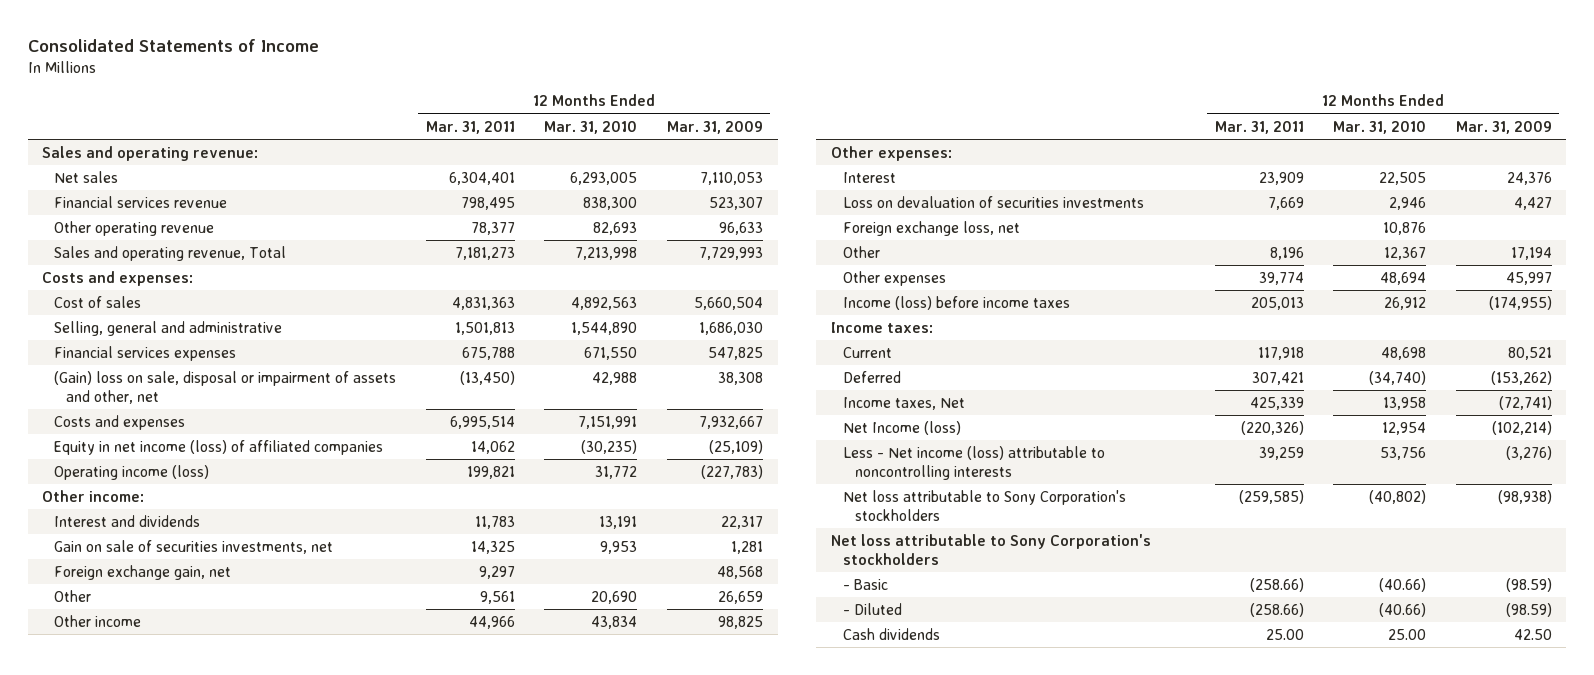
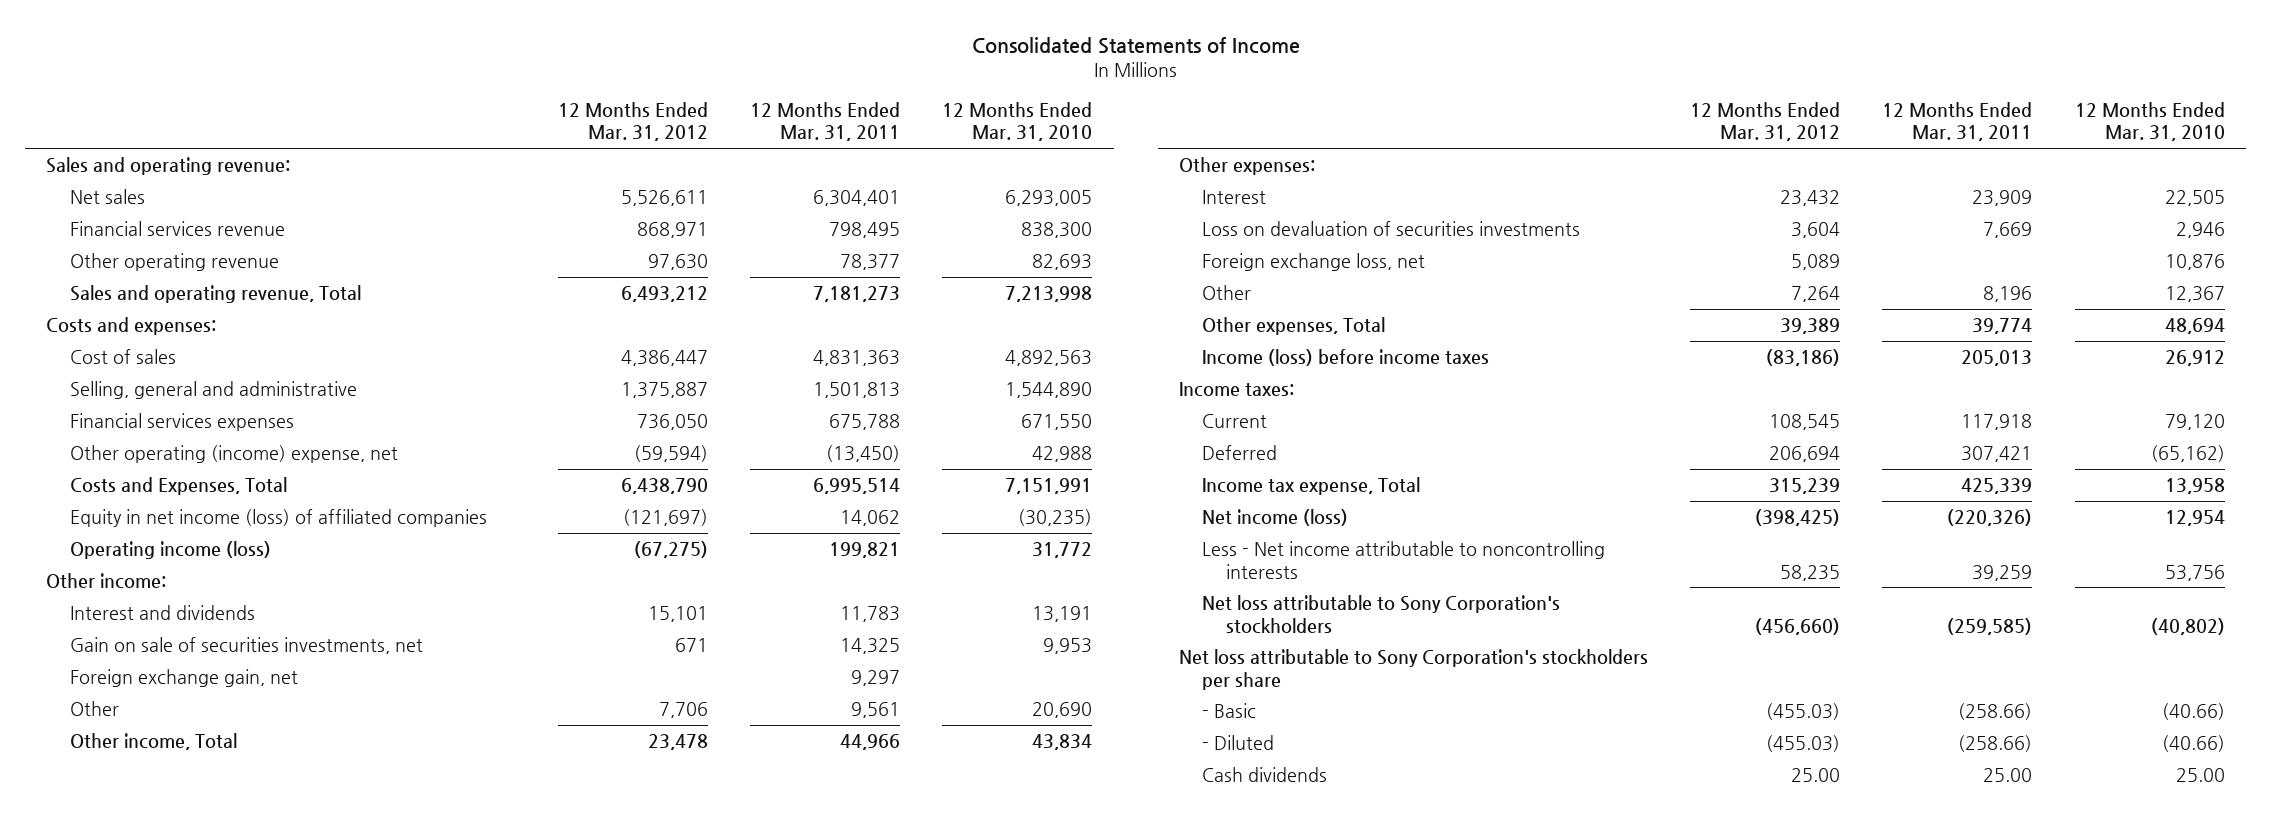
- | 12 Months Ended Mar. 31, 2011 | 12 Months Ended Mar. 31, 2010 | 12 Months Ended Mar. 31, 2009
+ | 12 Months Ended Mar. 31, 2012 | 12 Months Ended Mar. 31, 2011 | 12 Months Ended Mar. 31, 2010
- (Gain) loss on sale, disposal or impairment of assets and other, net | (13,450) | 42,988 | 38,308
- Costs and expenses | 6,995,514 | 7,151,991 | 7,932,667
+ Other operating (income) expense, net | (59,594) | (13,450) | 42,988
+ Costs and Expenses, Total | 6,438,790 | 6,995,514 | 7,151,991
- Other income | 44,966 | 43,834 | 98,825
+ Other income, Total | 23,478 | 44,966 | 43,834
- Other expenses | 39,774 | 48,694 | 45,997
+ Other expenses, Total | 39,389 | 39,774 | 48,694
- Current | 117,918 | 48,698 | 80,521
- Deferred | 307,421 | (34,740) | (153,262)
- Income taxes, Net | 425,339 | 13,958 | (72,741)
- Net Income (loss) | (220,326) | 12,954 | (102,214)
- Less - Net income (loss) attributable to noncontrolling interests | 39,259 | 53,756 | (3,276)
+ Current | 108,545 | 117,918 | 79,120
+ Deferred | 206,694 | 307,421 | (65,162)
+ Income tax expense, Total | 315,239 | 425,339 | 13,958
+ Net income (loss) | (398,425) | (220,326) | 12,954
+ Less - Net income attributable to noncontrolling interests | 58,235 | 39,259 | 53,756
- Net loss attributable to Sony Corporation's stockholders
+ Net loss attributable to Sony Corporation's stockholders per share

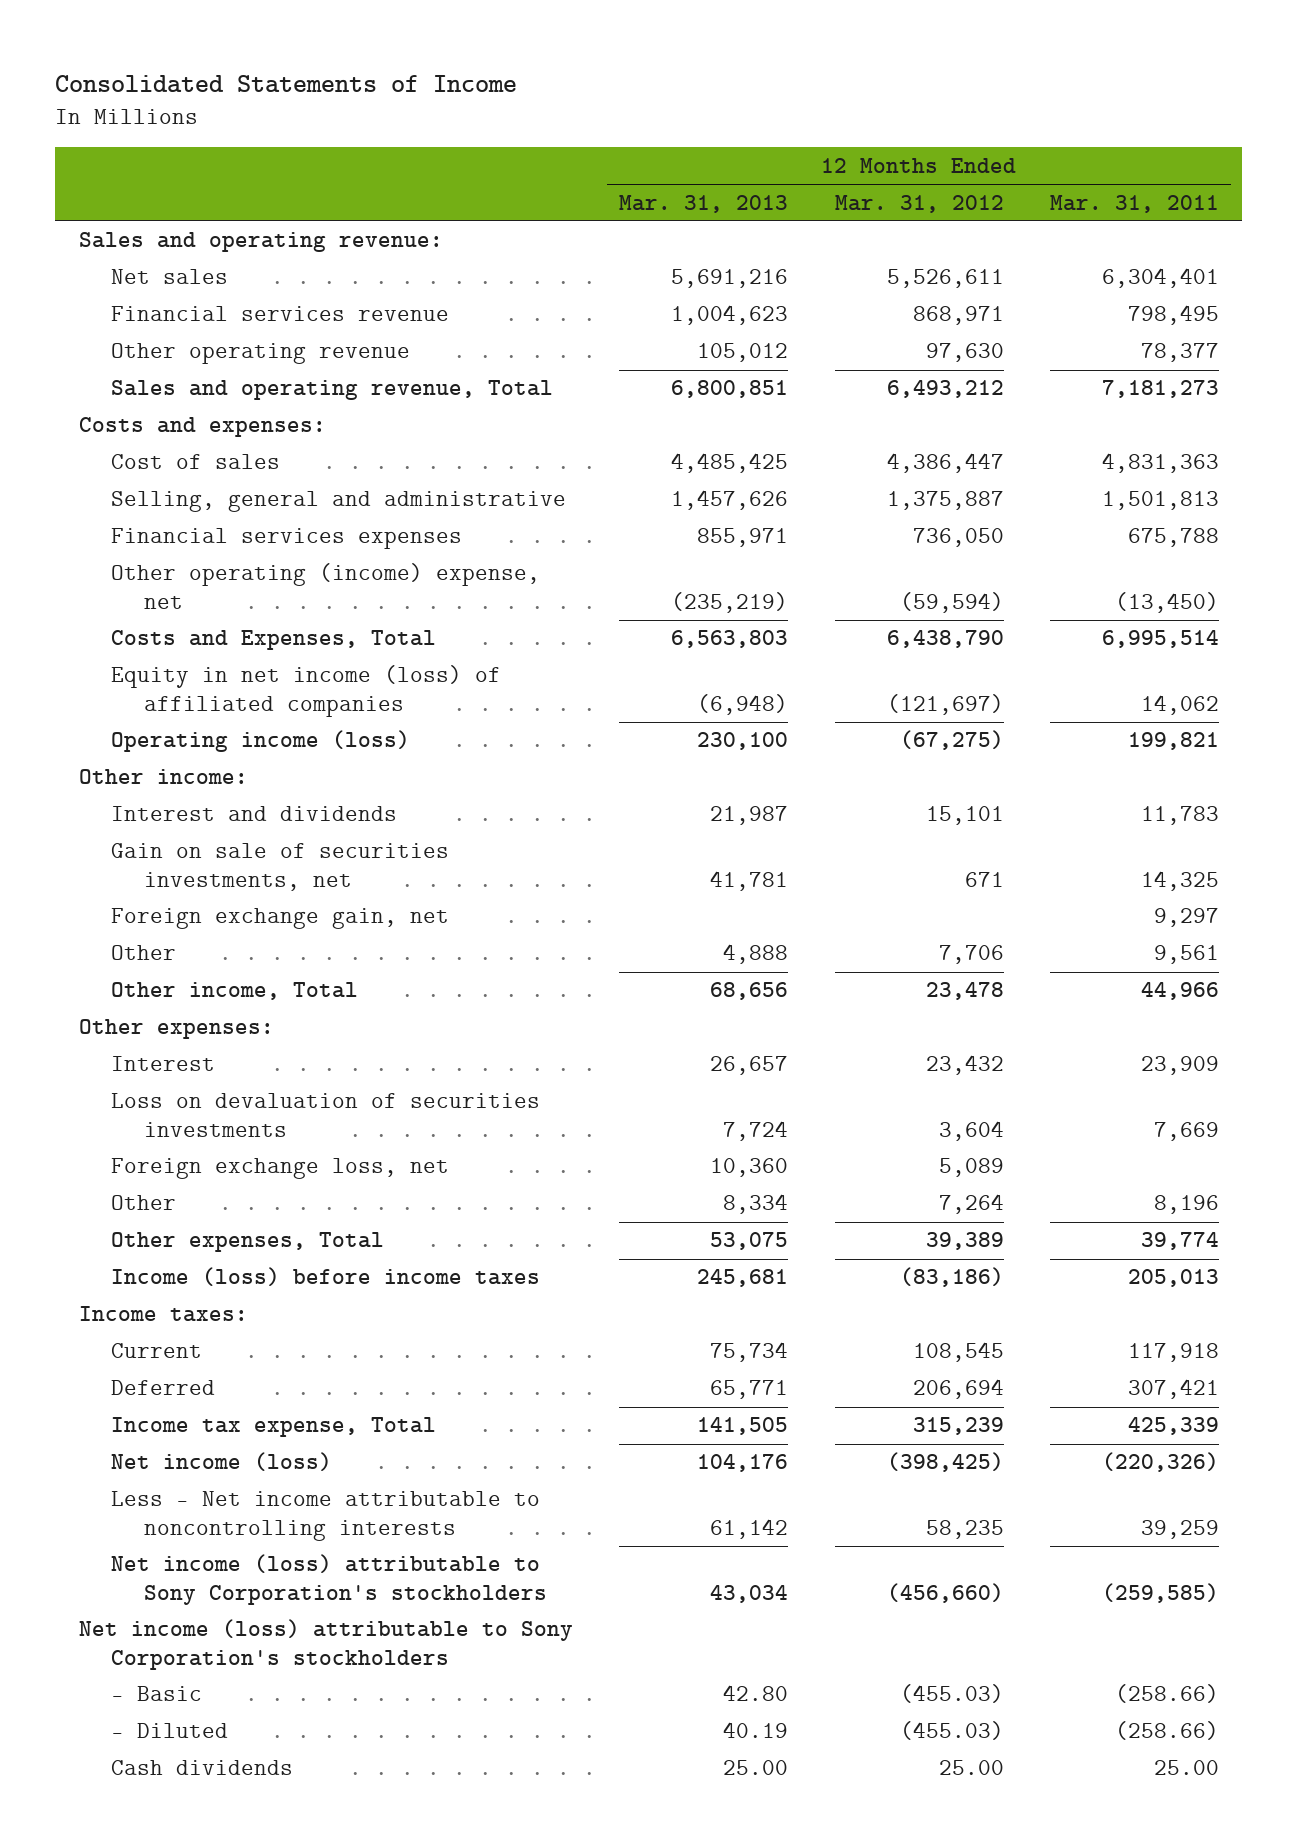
- | 12 Months Ended Mar. 31, 2012 | 12 Months Ended Mar. 31, 2011 | 12 Months Ended Mar. 31, 2010
+ | 12 Months Ended Mar. 31, 2013 | 12 Months Ended Mar. 31, 2012 | 12 Months Ended Mar. 31, 2011
- Net loss attributable to Sony Corporation's stockholders | (456,660) | (259,585) | (40,802)
- Net loss attributable to Sony Corporation's stockholders per share
+ Net income (loss) attributable to Sony Corporation's stockholders | 43,034 | (456,660) | (259,585)
+ Net income (loss) attributable to Sony Corporation's stockholders

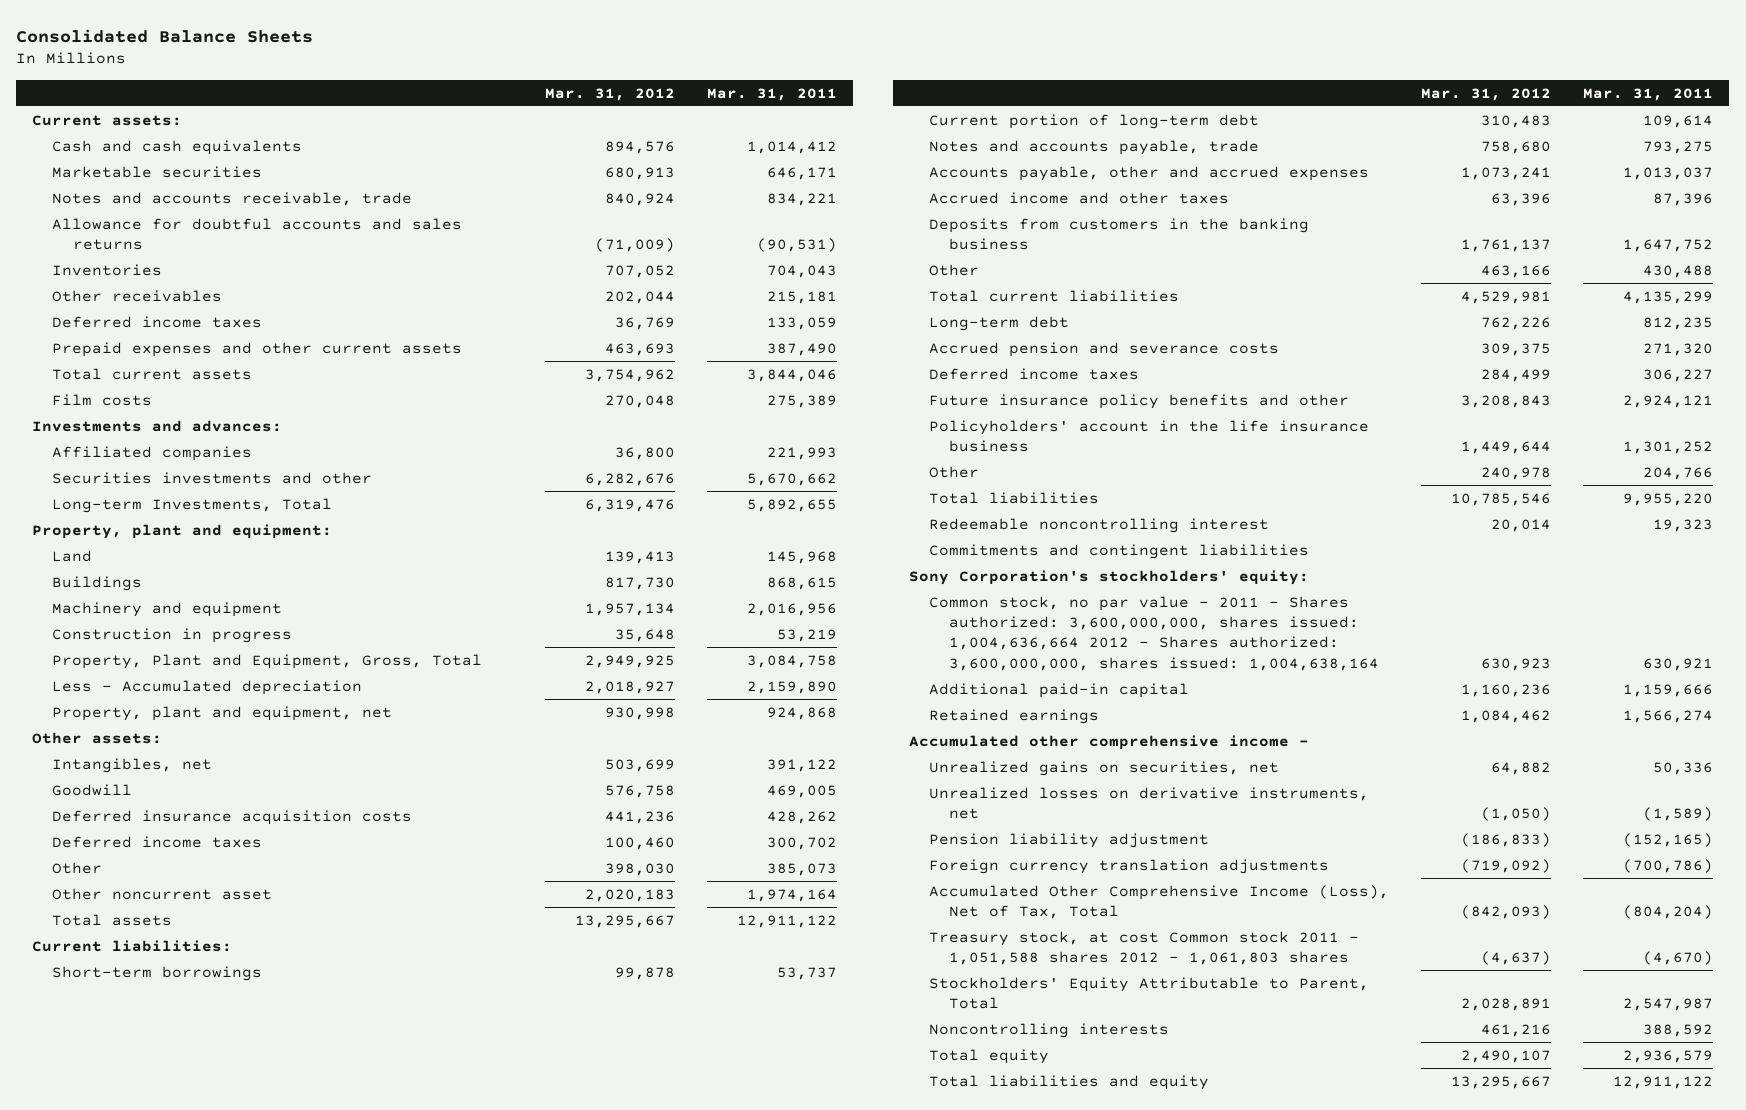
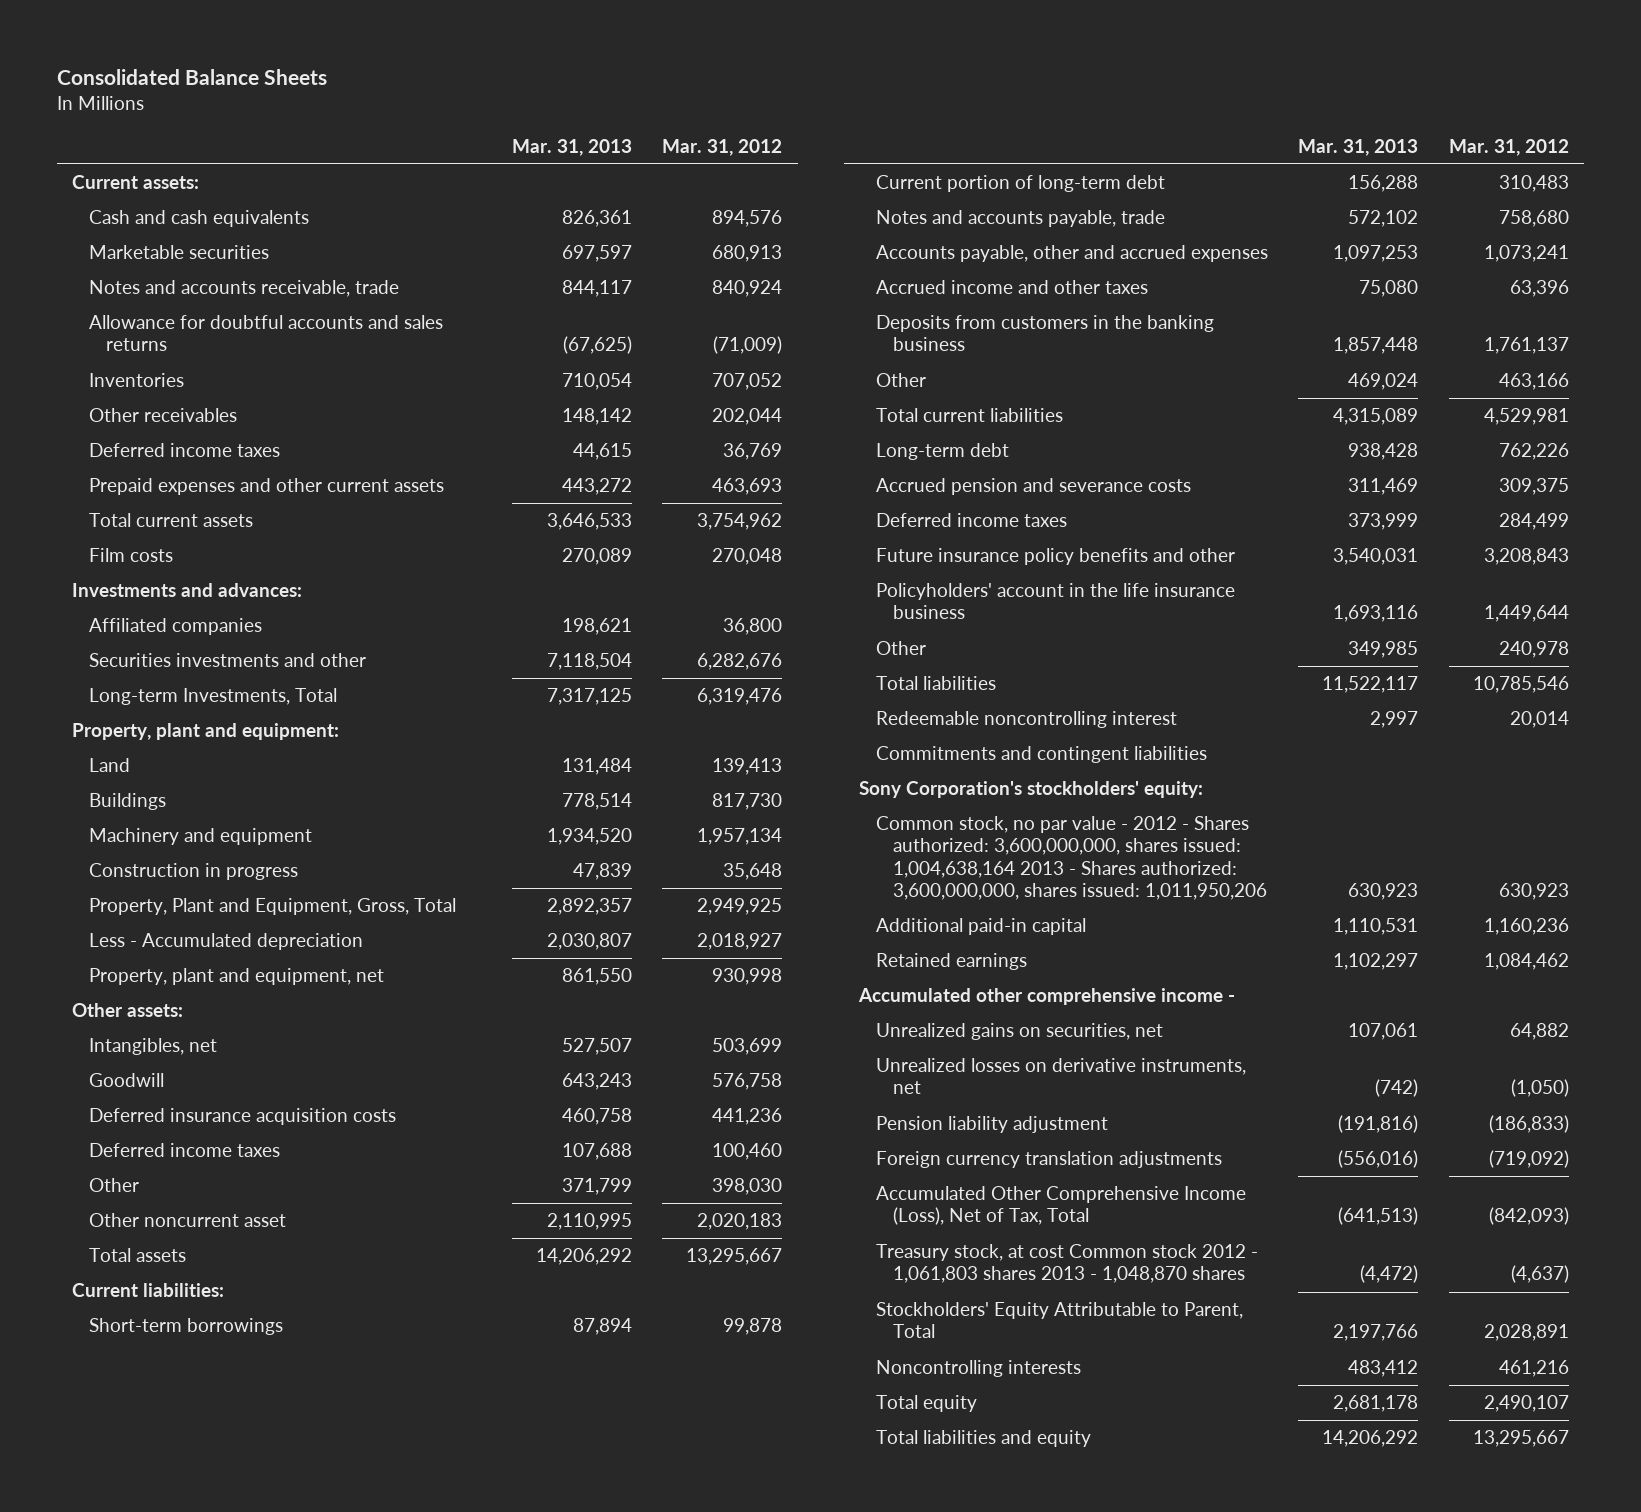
- | Mar. 31, 2012 | Mar. 31, 2011
+ | Mar. 31, 2013 | Mar. 31, 2012
- Common stock, no par value - 2011 - Shares authorized: 3,600,000,000, shares issued: 1,004,636,664 2012 - Shares authorized: 3,600,000,000, shares issued: 1,004,638,164 | 630,923 | 630,921
+ Common stock, no par value - 2012 - Shares authorized: 3,600,000,000, shares issued: 1,004,638,164 2013 - Shares authorized: 3,600,000,000, shares issued: 1,011,950,206 | 630,923 | 630,923
- Treasury stock, at cost Common stock 2011 - 1,051,588 shares 2012 - 1,061,803 shares | (4,637) | (4,670)
+ Treasury stock, at cost Common stock 2012 - 1,061,803 shares 2013 - 1,048,870 shares | (4,472) | (4,637)

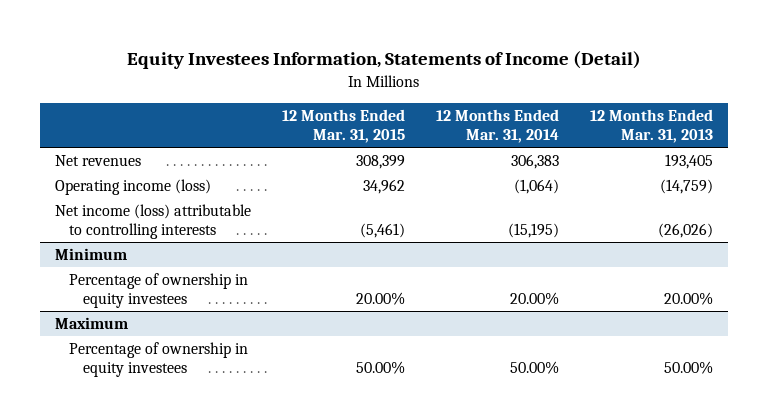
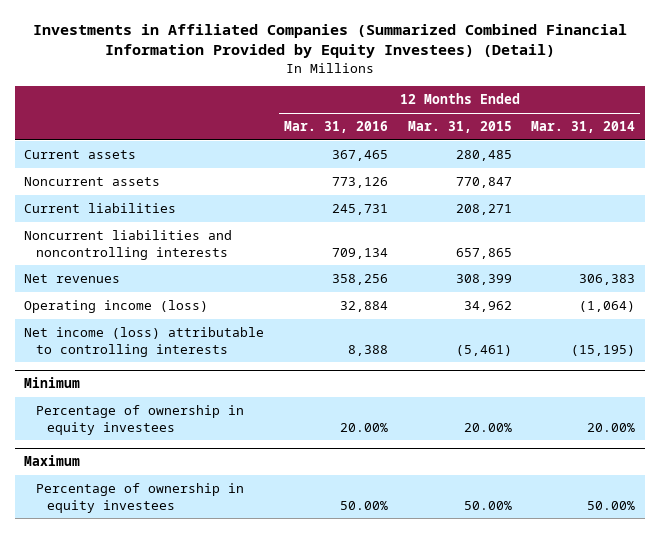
- Equity Investees Information, Statements of Income (Detail)
+ Investments in Affiliated Companies (Summarized Combined Financial Information Provided by Equity Investees) (Detail)
- | 12 Months Ended Mar. 31, 2015 | 12 Months Ended Mar. 31, 2014 | 12 Months Ended Mar. 31, 2013
+ | 12 Months Ended Mar. 31, 2016 | 12 Months Ended Mar. 31, 2015 | 12 Months Ended Mar. 31, 2014
+ Current assets | 367,465 | 280,485 |
+ Noncurrent assets | 773,126 | 770,847 |
+ Current liabilities | 245,731 | 208,271 |
+ Noncurrent liabilities and noncontrolling interests | 709,134 | 657,865 |

